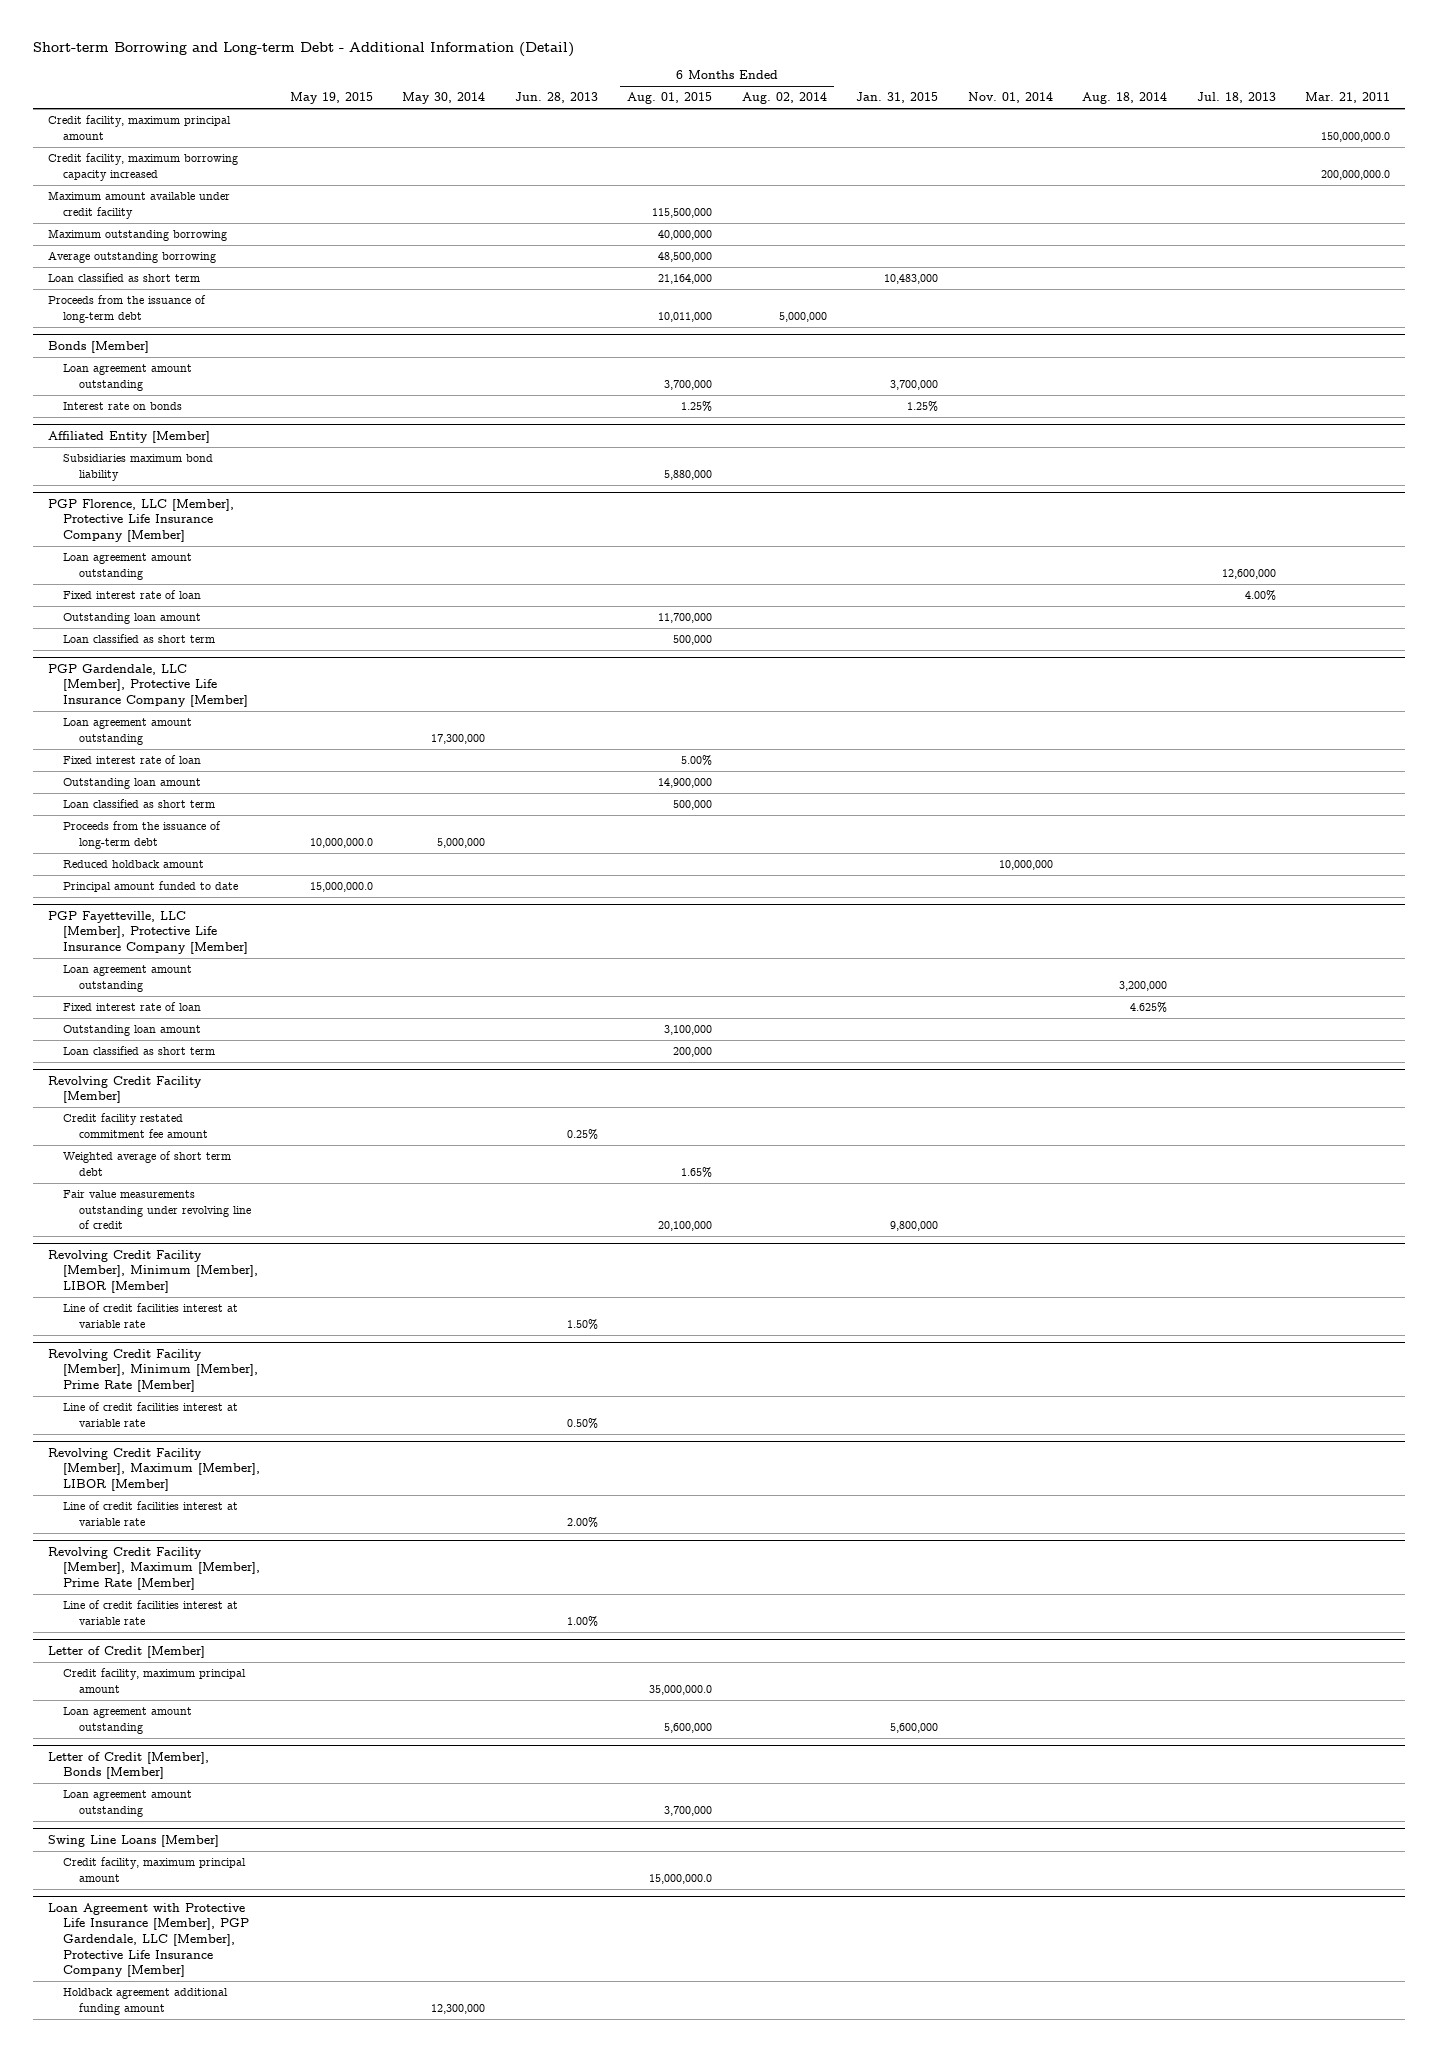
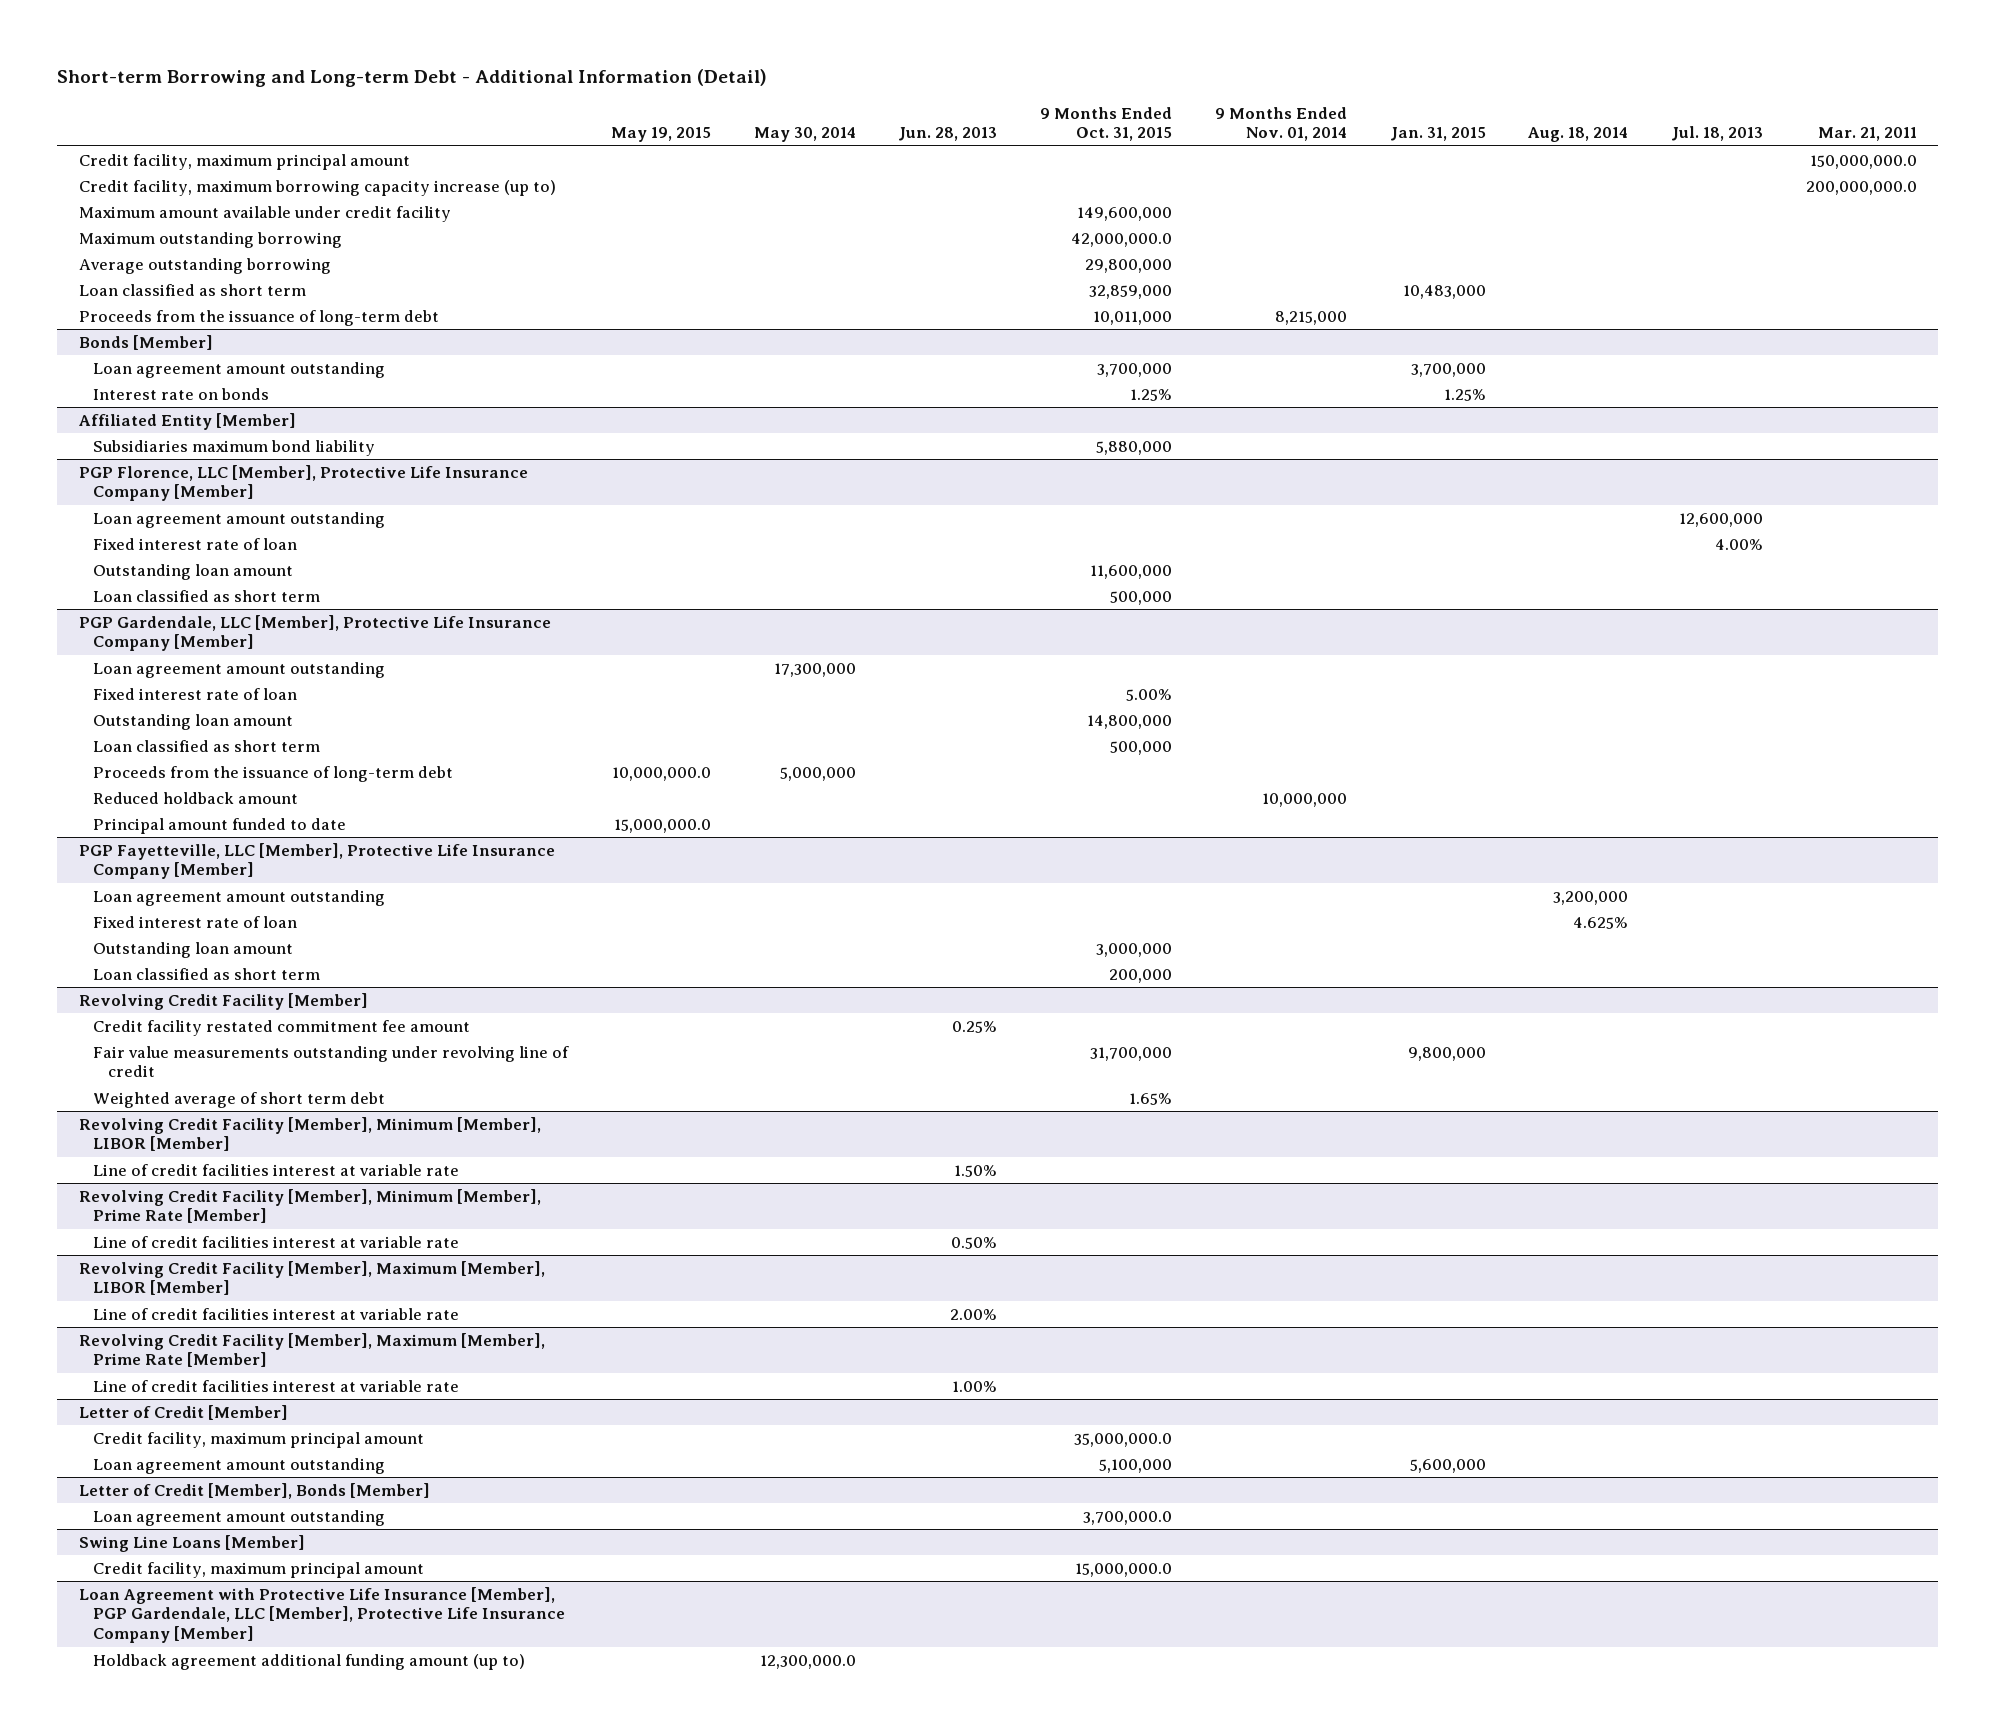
- | May 19, 2015 | May 30, 2014 | Jun. 28, 2013 | 6 Months Ended Aug. 01, 2015 | 6 Months Ended Aug. 02, 2014 | Jan. 31, 2015 | Nov. 01, 2014 | Aug. 18, 2014 | Jul. 18, 2013 | Mar. 21, 2011
+ | May 19, 2015 | May 30, 2014 | Jun. 28, 2013 | 9 Months Ended Oct. 31, 2015 | 9 Months Ended Nov. 01, 2014 | Jan. 31, 2015 | Aug. 18, 2014 | Jul. 18, 2013 | Mar. 21, 2011
- Credit facility, maximum borrowing capacity increased | | | | | | | | | | 200,000,000.0
+ Credit facility, maximum borrowing capacity increase (up to) | | | | | | | | | 200,000,000.0
@ Revolving Credit Facility [Member]
moved down: Weighted average of short term debt | | | | 1.65% | | | | |
@ Loan Agreement with Protective Life Insurance [Member], PGP Gardendale, LLC [Member], Protective Life Insurance Company [Member]
- Holdback agreement additional funding amount | | 12,300,000 | | | | | | | |
+ Holdback agreement additional funding amount (up to) | | 12,300,000.0 | | | | | | |

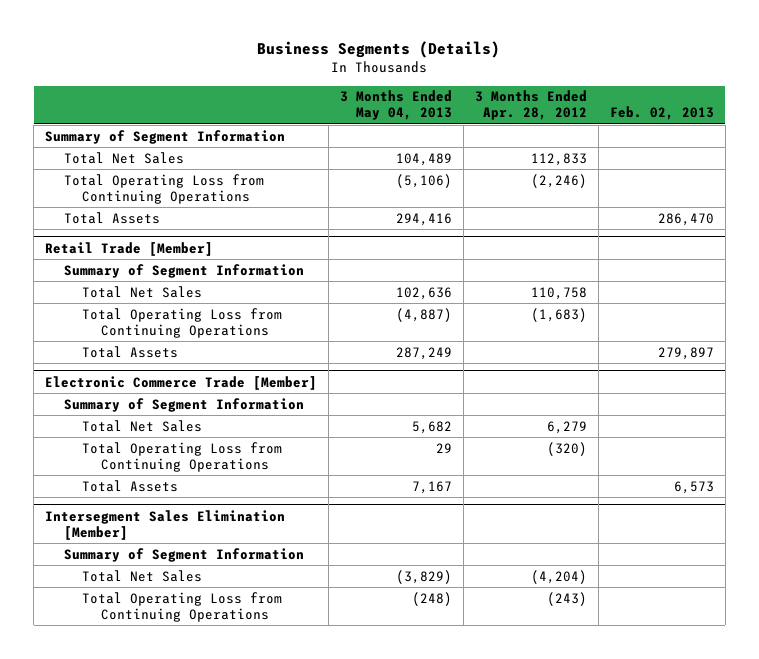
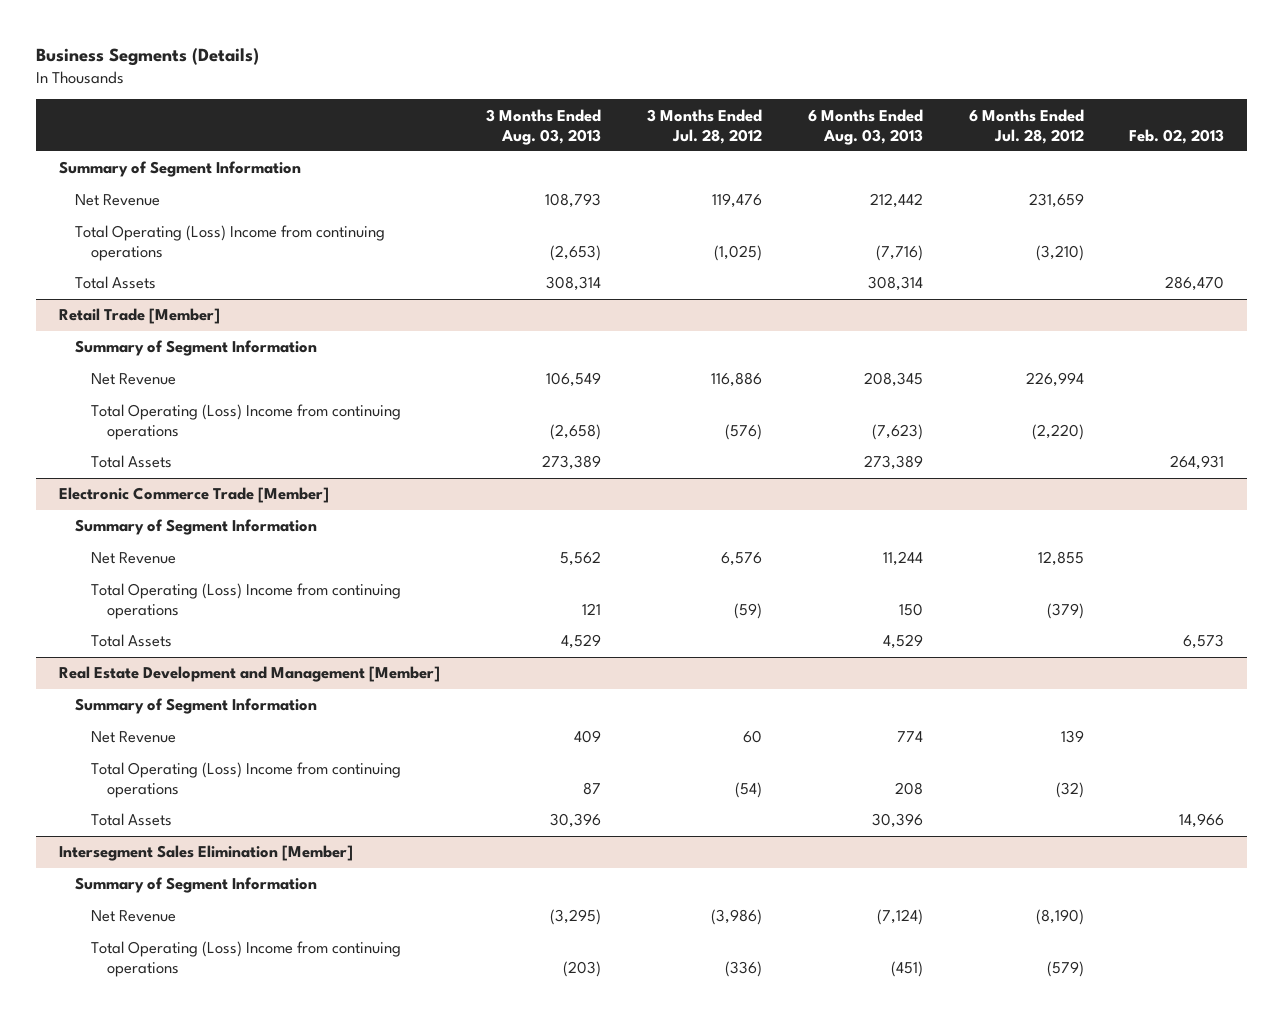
- | 3 Months Ended May 04, 2013 | 3 Months Ended Apr. 28, 2012 | Feb. 02, 2013
+ | 3 Months Ended Aug. 03, 2013 | 3 Months Ended Jul. 28, 2012 | 6 Months Ended Aug. 03, 2013 | 6 Months Ended Jul. 28, 2012 | Feb. 02, 2013
- Total Net Sales | 104,489 | 112,833 |
- Total Operating Loss from Continuing Operations | (5,106) | (2,246) |
+ Net Revenue | 108,793 | 119,476 | 212,442 | 231,659 |
+ Total Operating (Loss) Income from continuing operations | (2,653) | (1,025) | (7,716) | (3,210) |
@ Retail Trade [Member]
- Total Net Sales | 102,636 | 110,758 |
- Total Operating Loss from Continuing Operations | (4,887) | (1,683) |
- Total Assets | 287,249 | | 279,897
+ Net Revenue | 106,549 | 116,886 | 208,345 | 226,994 |
+ Total Operating (Loss) Income from continuing operations | (2,658) | (576) | (7,623) | (2,220) |
+ Total Assets | 273,389 | | 273,389 | | 264,931
@ Electronic Commerce Trade [Member]
- Total Net Sales | 5,682 | 6,279 |
- Total Operating Loss from Continuing Operations | 29 | (320) |
+ Net Revenue | 5,562 | 6,576 | 11,244 | 12,855 |
+ Total Operating (Loss) Income from continuing operations | 121 | (59) | 150 | (379) |
+ Real Estate Development and Management [Member]
+ Summary of Segment Information
+ Net Revenue | 409 | 60 | 774 | 139 |
+ Total Operating (Loss) Income from continuing operations | 87 | (54) | 208 | (32) |
+ Total Assets | 30,396 | | 30,396 | | 14,966
@ Intersegment Sales Elimination [Member]
- Total Net Sales | (3,829) | (4,204) |
- Total Operating Loss from Continuing Operations | (248) | (243) |
+ Net Revenue | (3,295) | (3,986) | (7,124) | (8,190) |
+ Total Operating (Loss) Income from continuing operations | (203) | (336) | (451) | (579) |

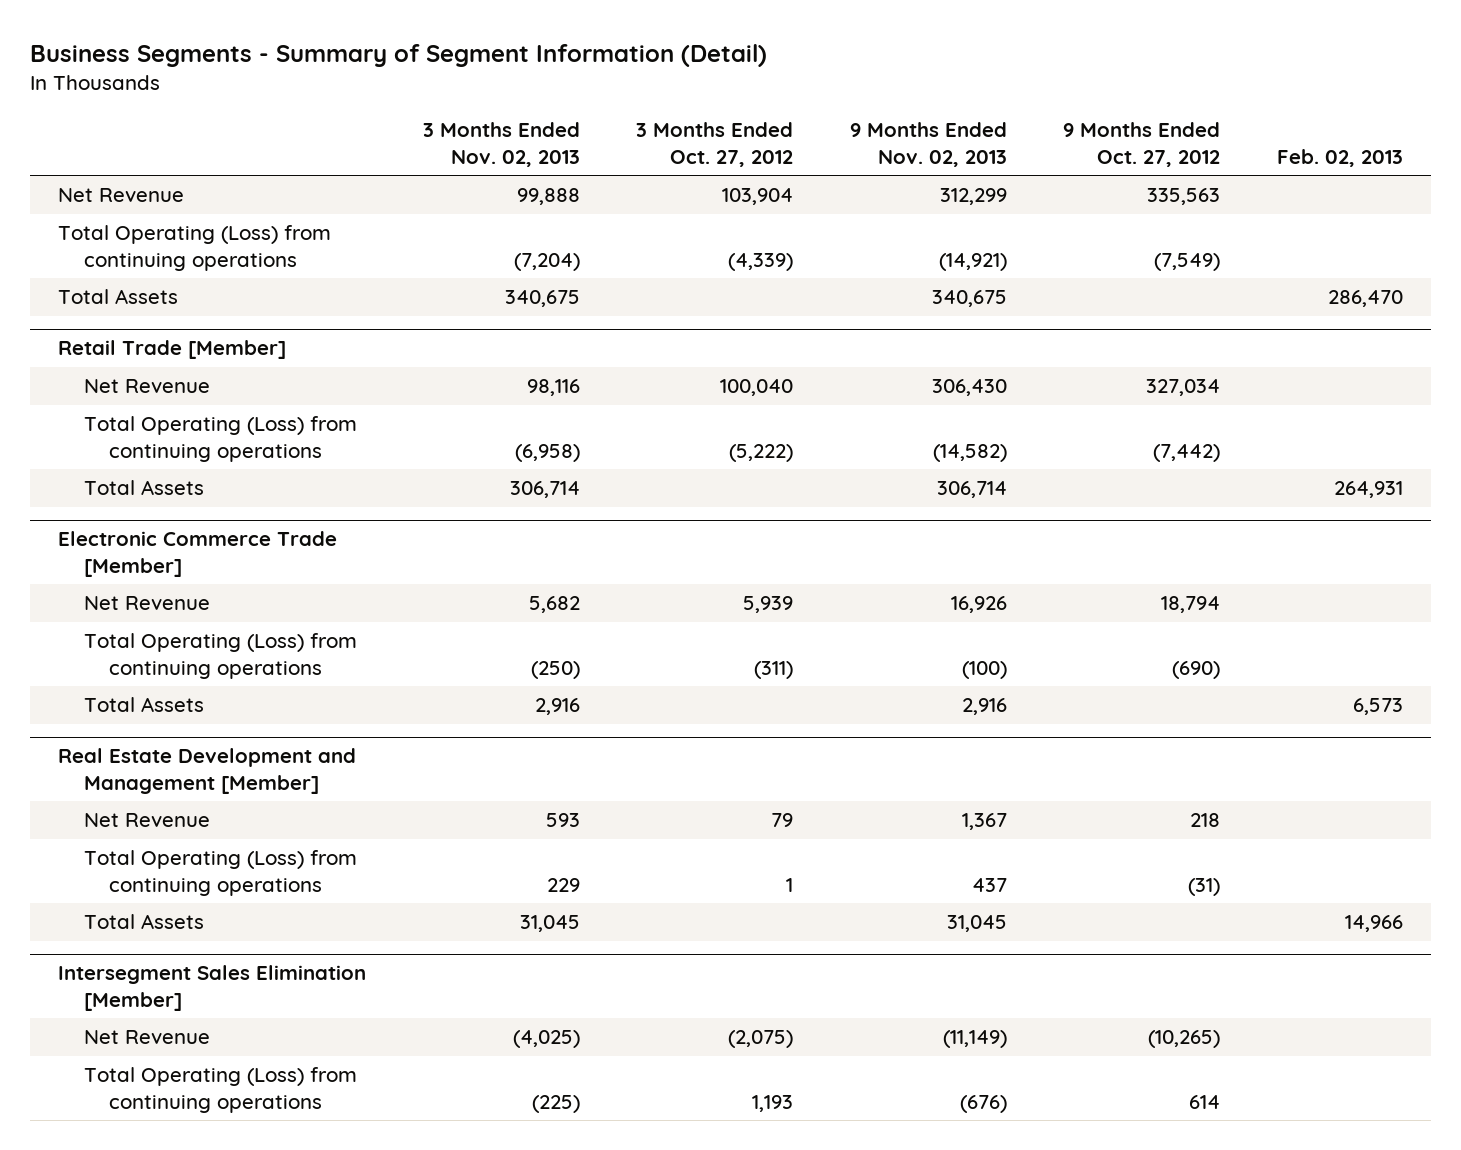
- Business Segments (Details)
+ Business Segments - Summary of Segment Information (Detail)
- | 3 Months Ended Aug. 03, 2013 | 3 Months Ended Jul. 28, 2012 | 6 Months Ended Aug. 03, 2013 | 6 Months Ended Jul. 28, 2012 | Feb. 02, 2013
+ | 3 Months Ended Nov. 02, 2013 | 3 Months Ended Oct. 27, 2012 | 9 Months Ended Nov. 02, 2013 | 9 Months Ended Oct. 27, 2012 | Feb. 02, 2013
- Summary of Segment Information
- Total Operating (Loss) Income from continuing operations | (2,653) | (1,025) | (7,716) | (3,210) |
+ Total Operating (Loss) from continuing operations | (7,204) | (4,339) | (14,921) | (7,549) |
@ Retail Trade [Member]
- Summary of Segment Information
- Total Operating (Loss) Income from continuing operations | (2,658) | (576) | (7,623) | (2,220) |
+ Total Operating (Loss) from continuing operations | (6,958) | (5,222) | (14,582) | (7,442) |
@ Electronic Commerce Trade [Member]
- Summary of Segment Information
- Total Operating (Loss) Income from continuing operations | 121 | (59) | 150 | (379) |
+ Total Operating (Loss) from continuing operations | (250) | (311) | (100) | (690) |
@ Real Estate Development and Management [Member]
- Summary of Segment Information
- Total Operating (Loss) Income from continuing operations | 87 | (54) | 208 | (32) |
+ Total Operating (Loss) from continuing operations | 229 | 1 | 437 | (31) |
@ Intersegment Sales Elimination [Member]
- Summary of Segment Information
- Total Operating (Loss) Income from continuing operations | (203) | (336) | (451) | (579) |
+ Total Operating (Loss) from continuing operations | (225) | 1,193 | (676) | 614 |

